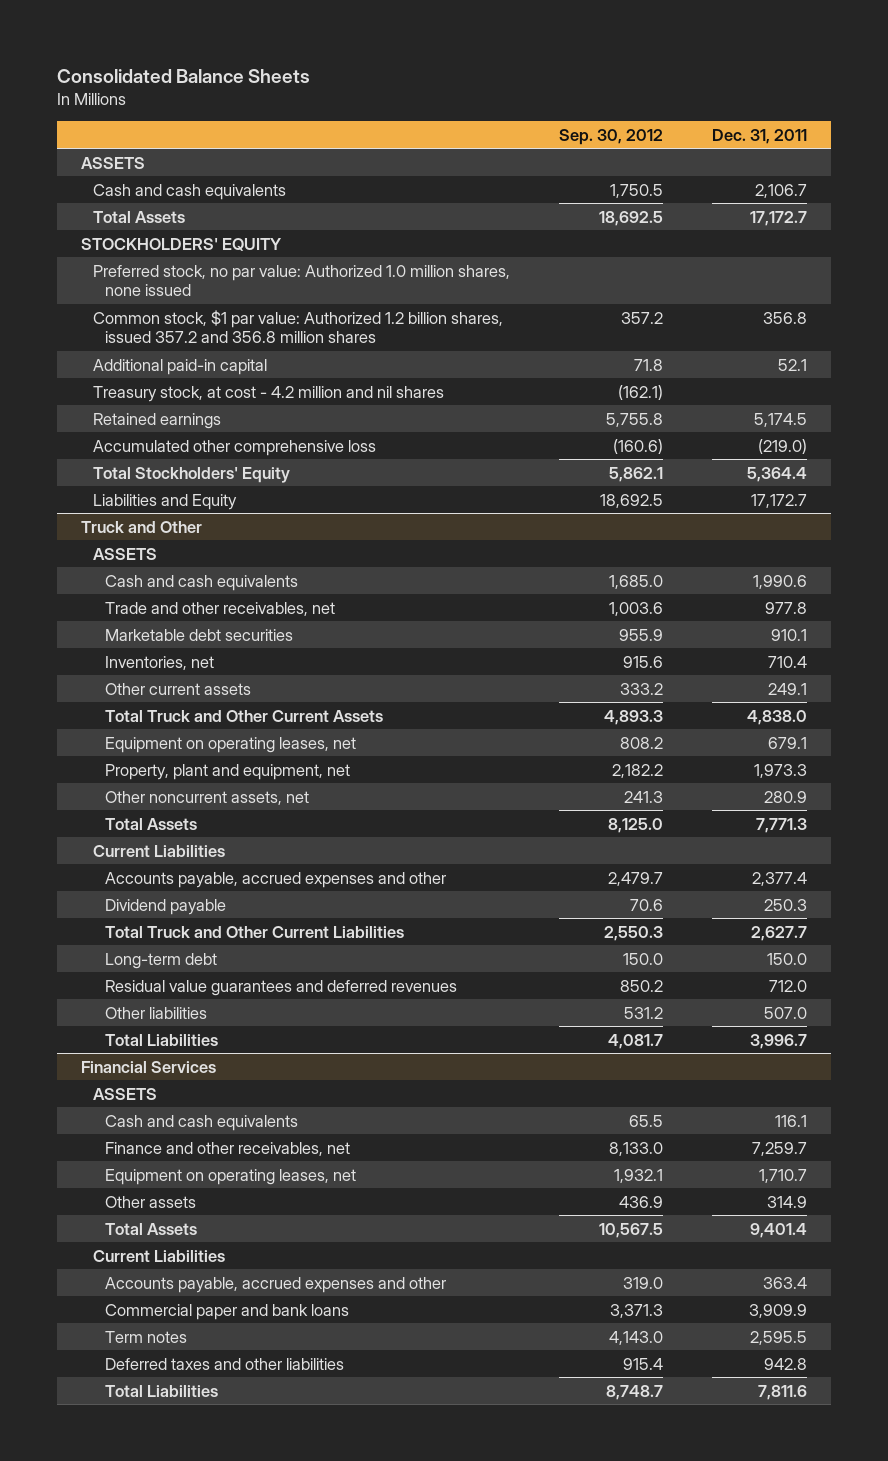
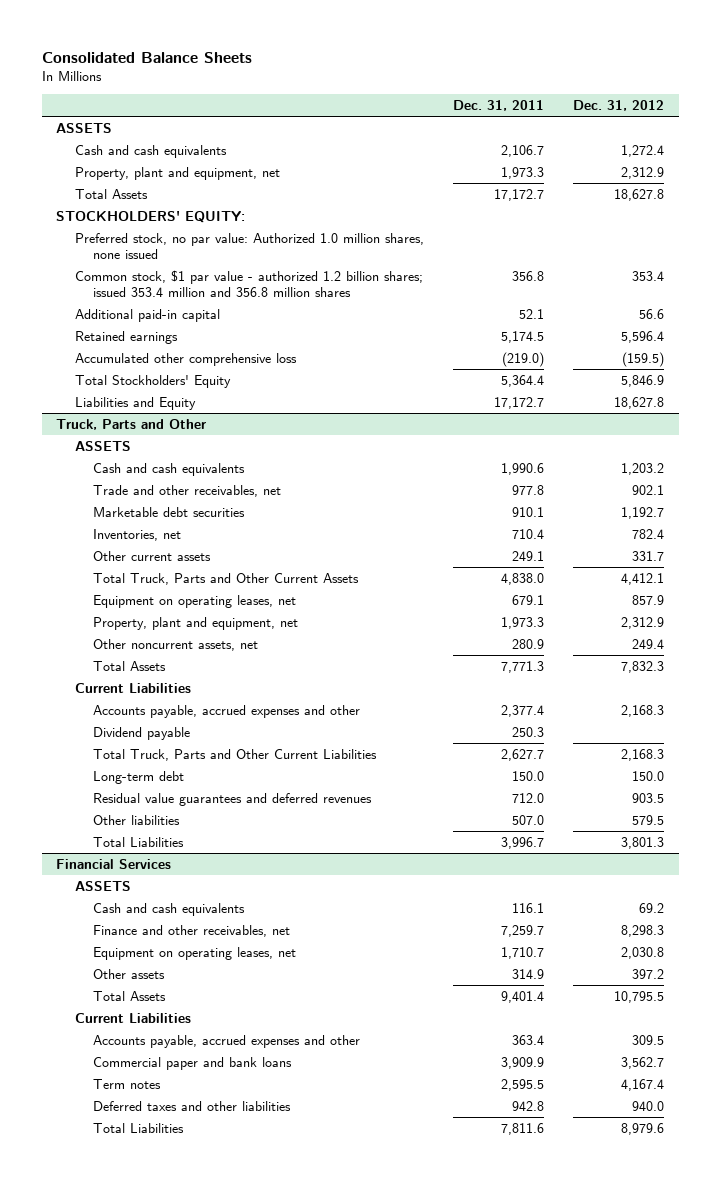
- | Sep. 30, 2012 | Dec. 31, 2011
+ | Dec. 31, 2011 | Dec. 31, 2012
+ Property, plant and equipment, net | 1,973.3 | 2,312.9
- STOCKHOLDERS' EQUITY
+ STOCKHOLDERS' EQUITY:
- Common stock, $1 par value: Authorized 1.2 billion shares, issued 357.2 and 356.8 million shares | 357.2 | 356.8
+ Common stock, $1 par value - authorized 1.2 billion shares; issued 353.4 million and 356.8 million shares | 356.8 | 353.4
- Treasury stock, at cost - 4.2 million and nil shares | (162.1) |
- Truck and Other
+ Truck, Parts and Other
- Total Truck and Other Current Assets | 4,893.3 | 4,838.0
+ Total Truck, Parts and Other Current Assets | 4,838.0 | 4,412.1
- Total Truck and Other Current Liabilities | 2,550.3 | 2,627.7
+ Total Truck, Parts and Other Current Liabilities | 2,627.7 | 2,168.3

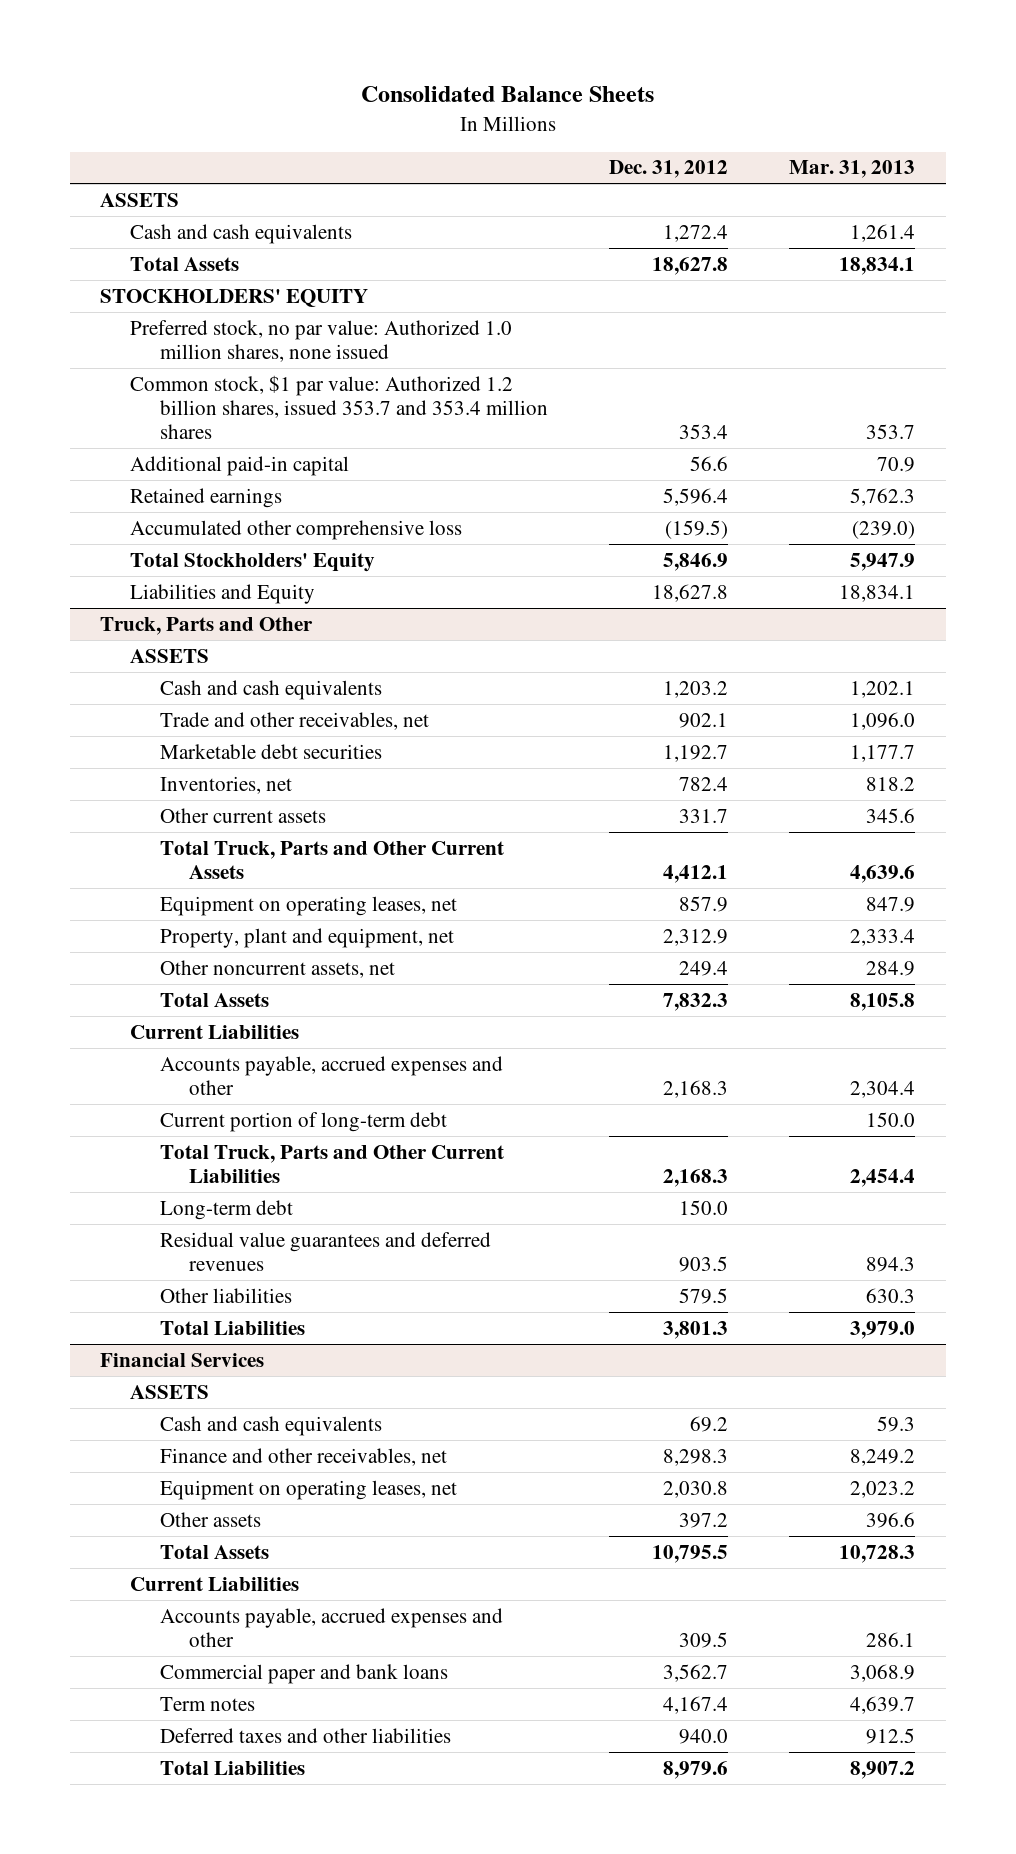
- | Dec. 31, 2011 | Dec. 31, 2012
+ | Dec. 31, 2012 | Mar. 31, 2013
- Property, plant and equipment, net | 1,973.3 | 2,312.9
- STOCKHOLDERS' EQUITY:
+ STOCKHOLDERS' EQUITY
- Common stock, $1 par value - authorized 1.2 billion shares; issued 353.4 million and 356.8 million shares | 356.8 | 353.4
+ Common stock, $1 par value: Authorized 1.2 billion shares, issued 353.7 and 353.4 million shares | 353.4 | 353.7
@ Truck, Parts and Other
- Dividend payable | 250.3 |
+ Current portion of long-term debt | | 150.0

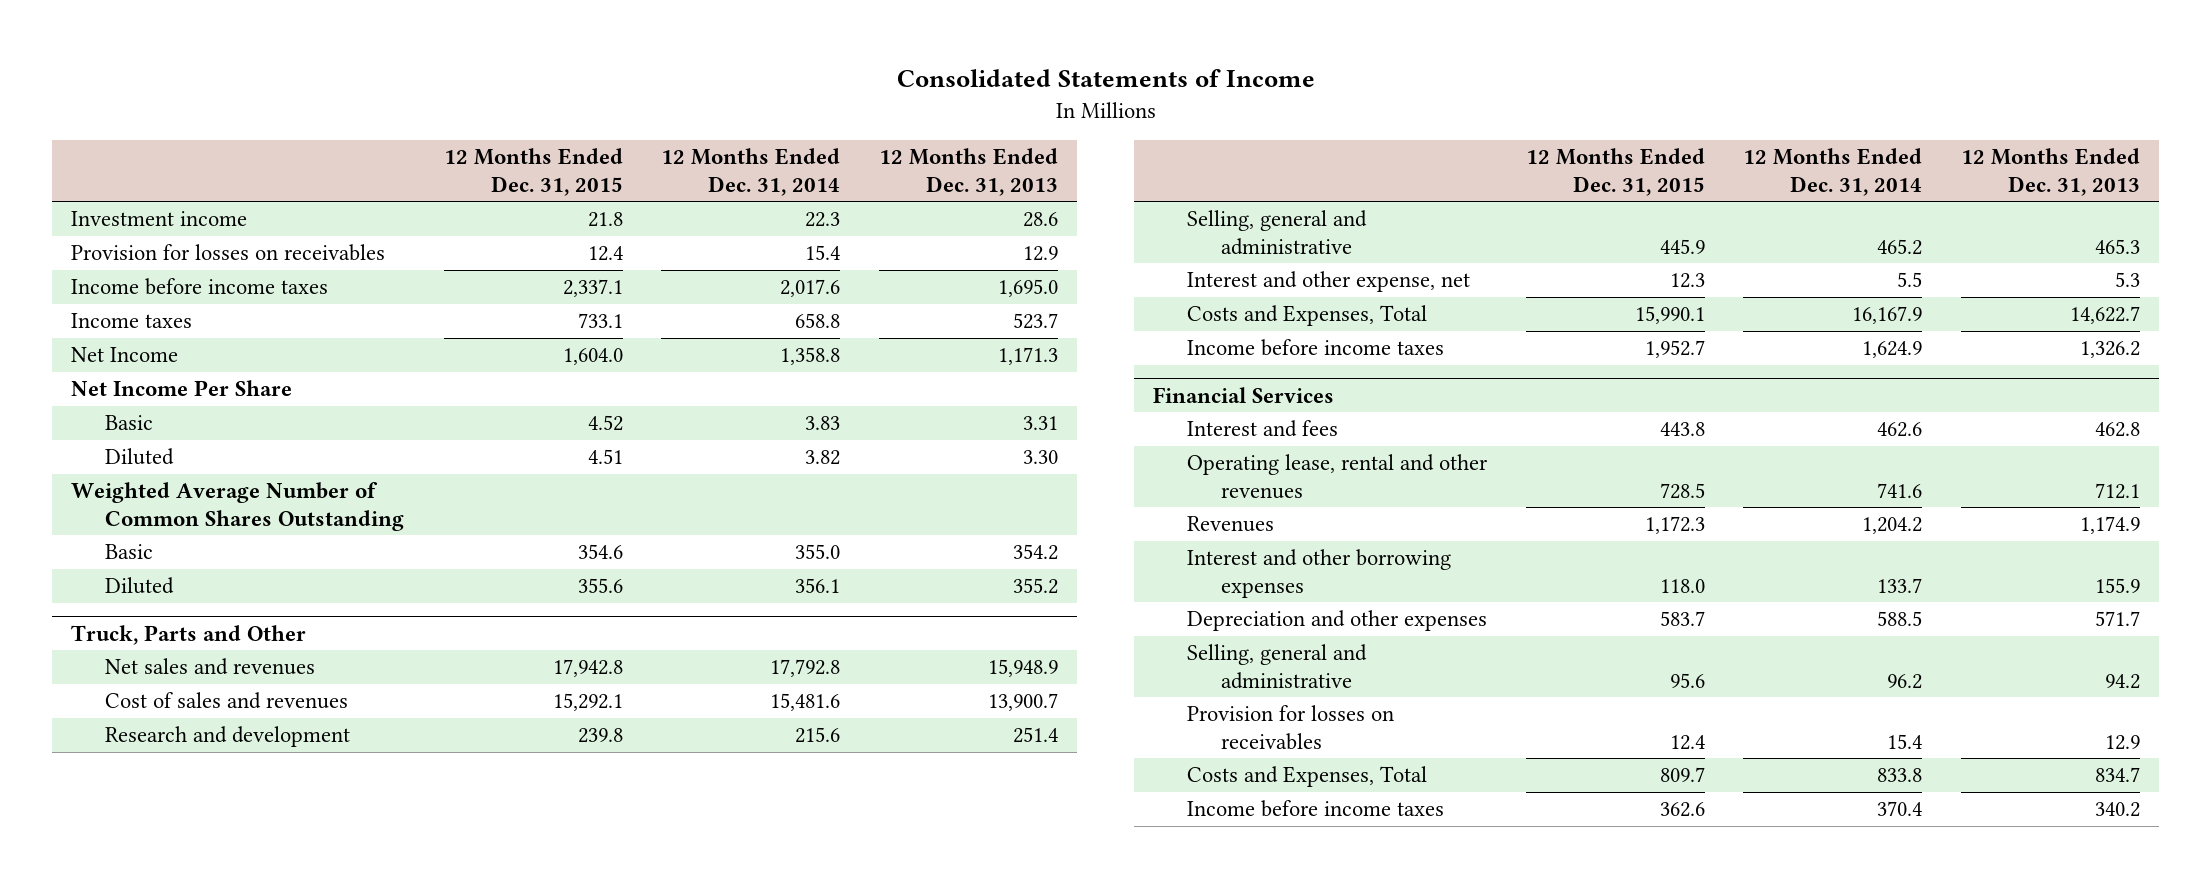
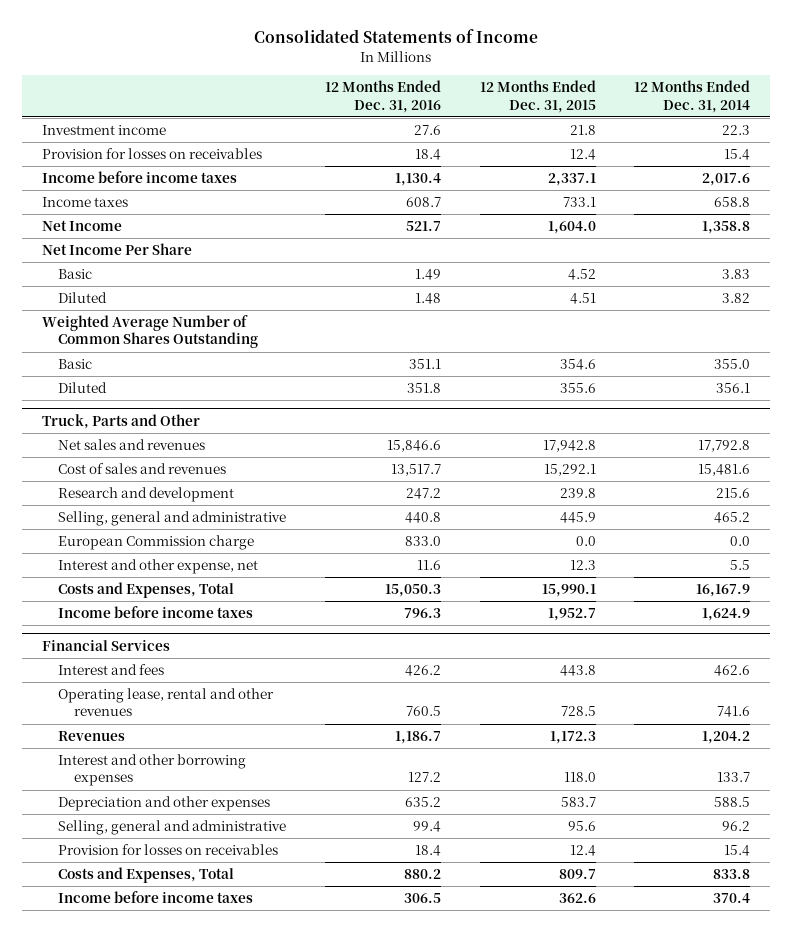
- | 12 Months Ended Dec. 31, 2015 | 12 Months Ended Dec. 31, 2014 | 12 Months Ended Dec. 31, 2013
+ | 12 Months Ended Dec. 31, 2016 | 12 Months Ended Dec. 31, 2015 | 12 Months Ended Dec. 31, 2014
@ Truck, Parts and Other
+ European Commission charge | 833.0 | 0.0 | 0.0

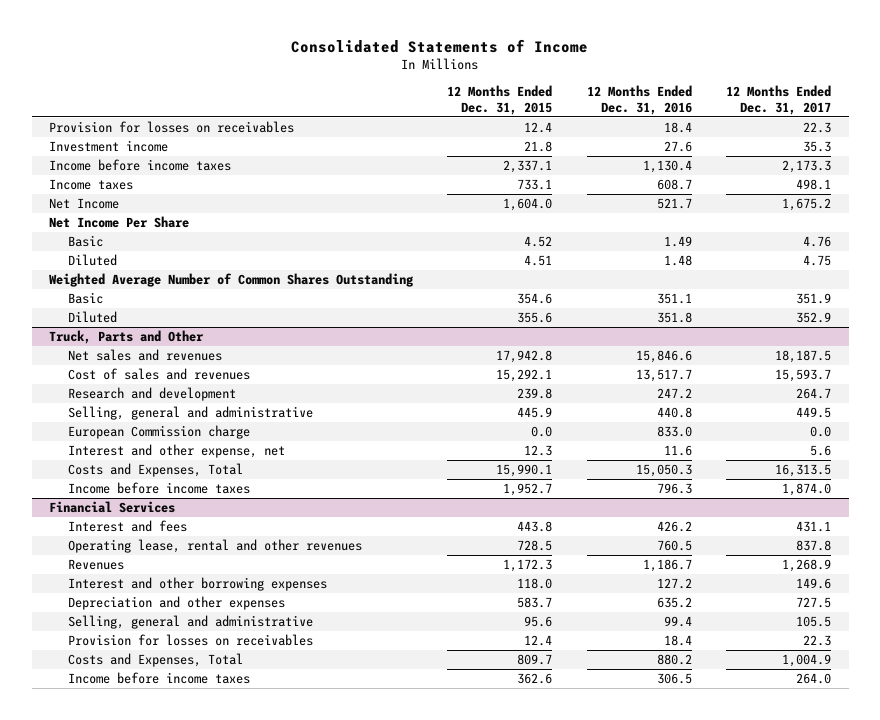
- | 12 Months Ended Dec. 31, 2016 | 12 Months Ended Dec. 31, 2015 | 12 Months Ended Dec. 31, 2014
+ | 12 Months Ended Dec. 31, 2015 | 12 Months Ended Dec. 31, 2016 | 12 Months Ended Dec. 31, 2017
moved down: Investment income | 21.8 | 27.6 | 35.3

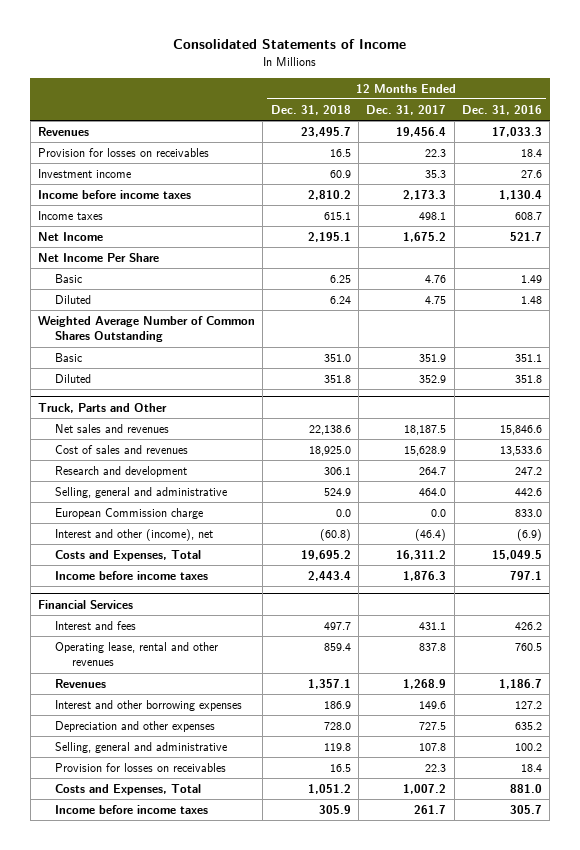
- | 12 Months Ended Dec. 31, 2015 | 12 Months Ended Dec. 31, 2016 | 12 Months Ended Dec. 31, 2017
+ | 12 Months Ended Dec. 31, 2018 | 12 Months Ended Dec. 31, 2017 | 12 Months Ended Dec. 31, 2016
+ Revenues | 23,495.7 | 19,456.4 | 17,033.3
@ Truck, Parts and Other
- Cost of sales and revenues | 15,292.1 | 13,517.7 | 15,593.7
+ Cost of sales and revenues | 18,925.0 | 15,628.9 | 13,533.6
- Selling, general and administrative | 445.9 | 440.8 | 449.5
+ Selling, general and administrative | 524.9 | 464.0 | 442.6
- Interest and other expense, net | 12.3 | 11.6 | 5.6
- Costs and Expenses, Total | 15,990.1 | 15,050.3 | 16,313.5
- Income before income taxes | 1,952.7 | 796.3 | 1,874.0
+ Interest and other (income), net | (60.8) | (46.4) | (6.9)
+ Costs and Expenses, Total | 19,695.2 | 16,311.2 | 15,049.5
+ Income before income taxes | 2,443.4 | 1,876.3 | 797.1
@ Financial Services
- Selling, general and administrative | 95.6 | 99.4 | 105.5
+ Selling, general and administrative | 119.8 | 107.8 | 100.2
- Costs and Expenses, Total | 809.7 | 880.2 | 1,004.9
- Income before income taxes | 362.6 | 306.5 | 264.0
+ Costs and Expenses, Total | 1,051.2 | 1,007.2 | 881.0
+ Income before income taxes | 305.9 | 261.7 | 305.7

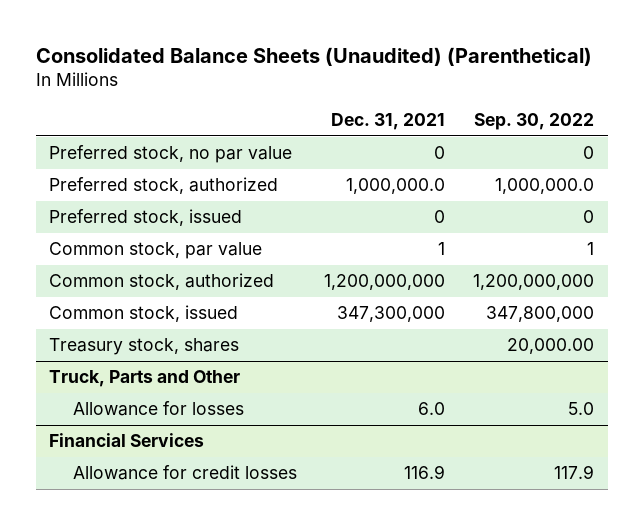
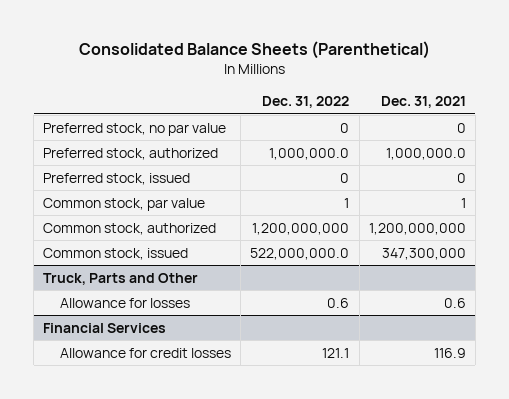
- Consolidated Balance Sheets (Unaudited) (Parenthetical)
+ Consolidated Balance Sheets (Parenthetical)
- | Dec. 31, 2021 | Sep. 30, 2022
+ | Dec. 31, 2022 | Dec. 31, 2021
- Treasury stock, shares | | 20,000.00
@ Truck, Parts and Other
- Allowance for losses | 6.0 | 5.0
+ Allowance for losses | 0.6 | 0.6

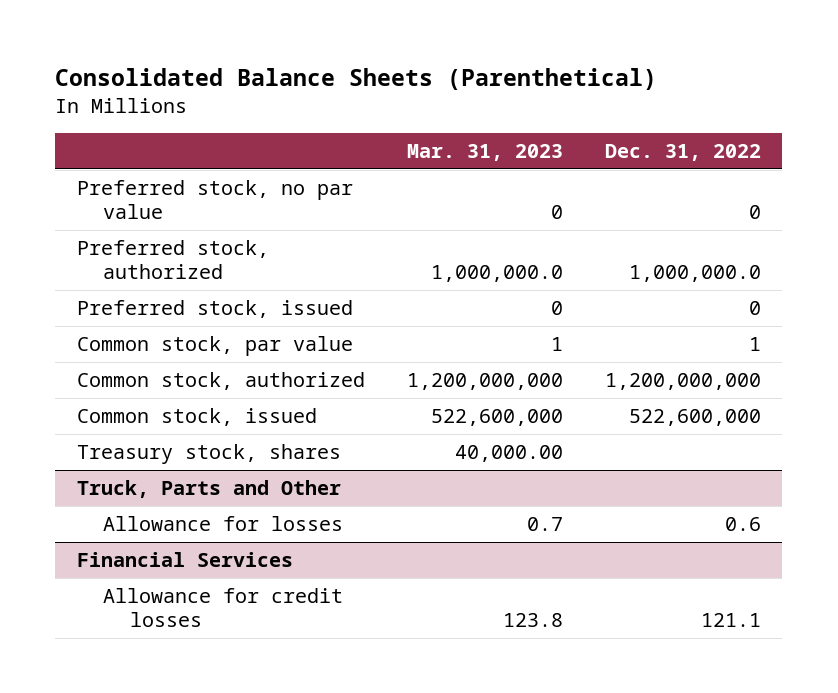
- | Dec. 31, 2022 | Dec. 31, 2021
+ | Mar. 31, 2023 | Dec. 31, 2022
- Common stock, issued | 522,000,000.0 | 347,300,000
+ Common stock, issued | 522,600,000 | 522,600,000
+ Treasury stock, shares | 40,000.00 |

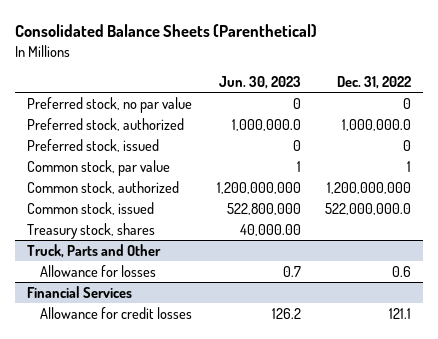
- | Mar. 31, 2023 | Dec. 31, 2022
+ | Jun. 30, 2023 | Dec. 31, 2022
- Common stock, issued | 522,600,000 | 522,600,000
+ Common stock, issued | 522,800,000 | 522,000,000.0

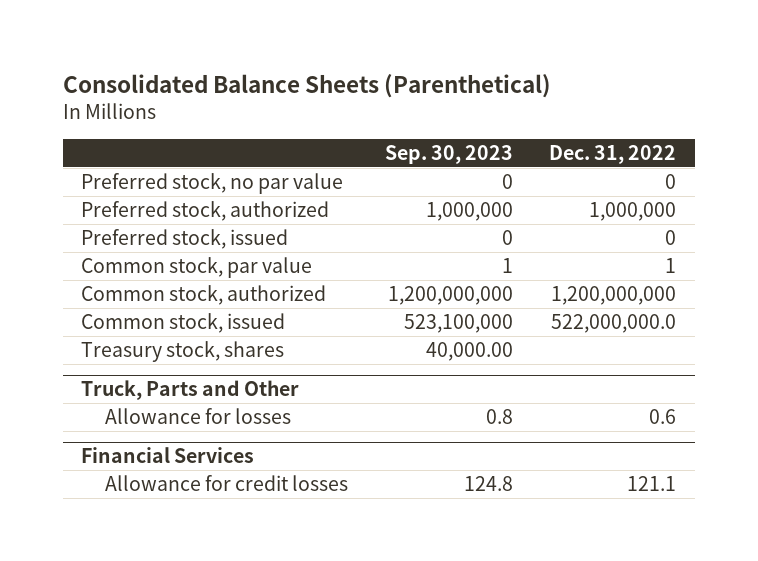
- | Jun. 30, 2023 | Dec. 31, 2022
+ | Sep. 30, 2023 | Dec. 31, 2022
- Preferred stock, authorized | 1,000,000.0 | 1,000,000.0
+ Preferred stock, authorized | 1,000,000 | 1,000,000

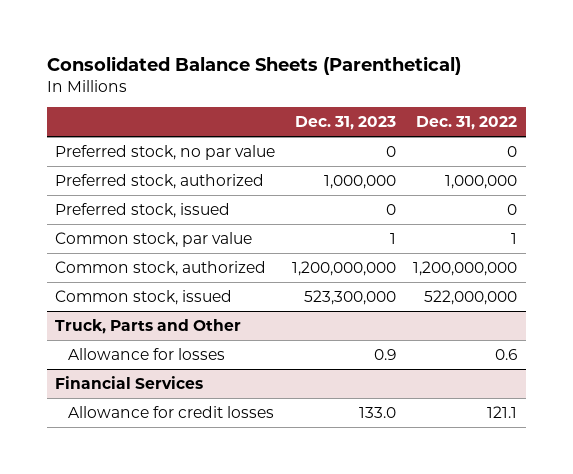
- | Sep. 30, 2023 | Dec. 31, 2022
+ | Dec. 31, 2023 | Dec. 31, 2022
- Common stock, issued | 523,100,000 | 522,000,000.0
- Treasury stock, shares | 40,000.00 |
+ Common stock, issued | 523,300,000 | 522,000,000

